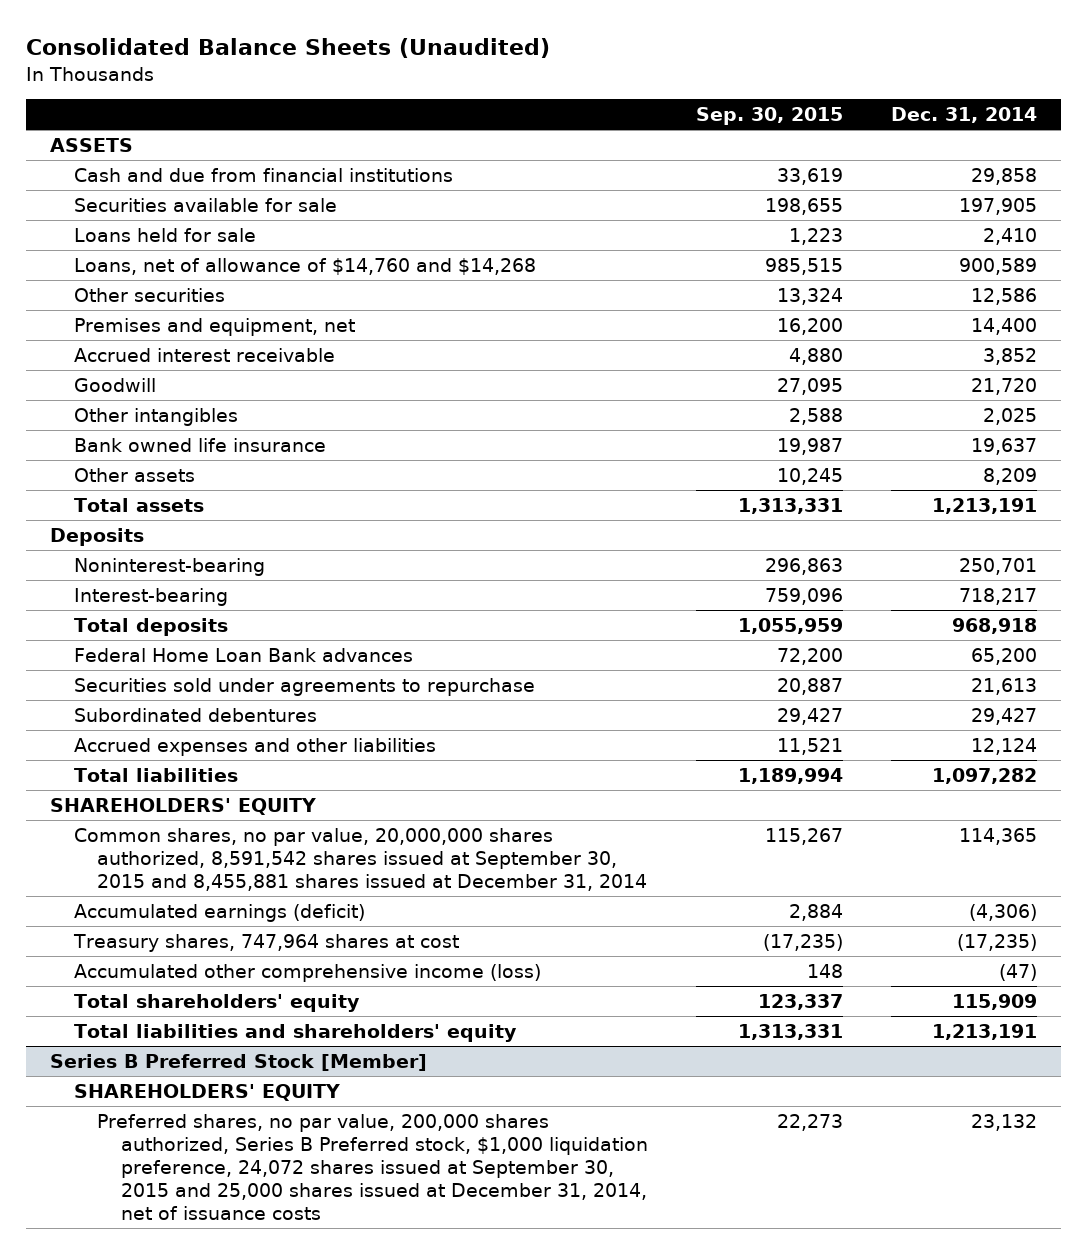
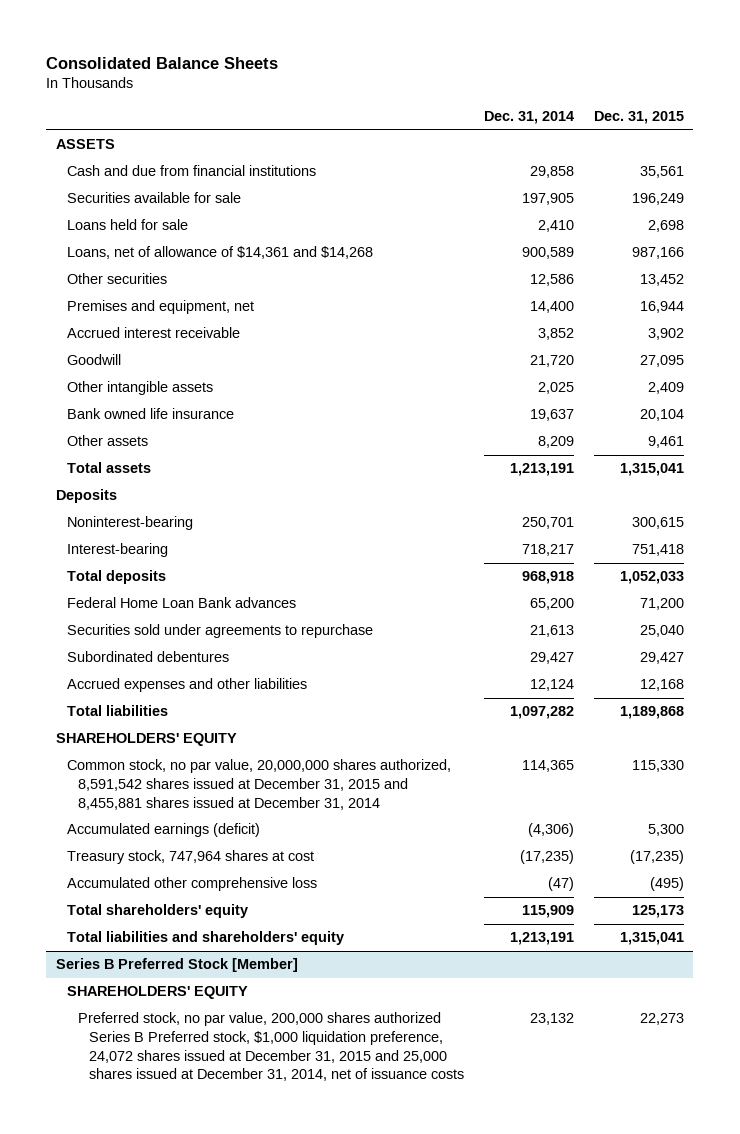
- Consolidated Balance Sheets (Unaudited)
+ Consolidated Balance Sheets
- | Sep. 30, 2015 | Dec. 31, 2014
+ | Dec. 31, 2014 | Dec. 31, 2015
- Loans, net of allowance of $14,760 and $14,268 | 985,515 | 900,589
+ Loans, net of allowance of $14,361 and $14,268 | 900,589 | 987,166
- Other intangibles | 2,588 | 2,025
+ Other intangible assets | 2,025 | 2,409
- Common shares, no par value, 20,000,000 shares authorized, 8,591,542 shares issued at September 30, 2015 and 8,455,881 shares issued at December 31, 2014 | 115,267 | 114,365
+ Common stock, no par value, 20,000,000 shares authorized, 8,591,542 shares issued at December 31, 2015 and 8,455,881 shares issued at December 31, 2014 | 114,365 | 115,330
- Treasury shares, 747,964 shares at cost | (17,235) | (17,235)
- Accumulated other comprehensive income (loss) | 148 | (47)
+ Treasury stock, 747,964 shares at cost | (17,235) | (17,235)
+ Accumulated other comprehensive loss | (47) | (495)
@ Series B Preferred Stock [Member]
- Preferred shares, no par value, 200,000 shares authorized, Series B Preferred stock, $1,000 liquidation preference, 24,072 shares issued at September 30, 2015 and 25,000 shares issued at December 31, 2014, net of issuance costs | 22,273 | 23,132
+ Preferred stock, no par value, 200,000 shares authorized Series B Preferred stock, $1,000 liquidation preference, 24,072 shares issued at December 31, 2015 and 25,000 shares issued at December 31, 2014, net of issuance costs | 23,132 | 22,273

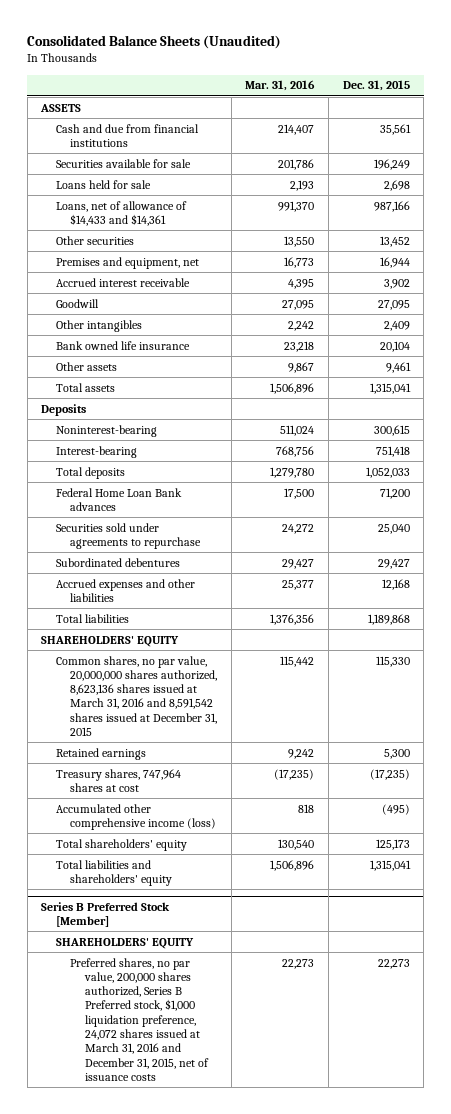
- Consolidated Balance Sheets
+ Consolidated Balance Sheets (Unaudited)
- | Dec. 31, 2014 | Dec. 31, 2015
+ | Mar. 31, 2016 | Dec. 31, 2015
- Loans, net of allowance of $14,361 and $14,268 | 900,589 | 987,166
+ Loans, net of allowance of $14,433 and $14,361 | 991,370 | 987,166
- Other intangible assets | 2,025 | 2,409
+ Other intangibles | 2,242 | 2,409
- Common stock, no par value, 20,000,000 shares authorized, 8,591,542 shares issued at December 31, 2015 and 8,455,881 shares issued at December 31, 2014 | 114,365 | 115,330
- Accumulated earnings (deficit) | (4,306) | 5,300
- Treasury stock, 747,964 shares at cost | (17,235) | (17,235)
- Accumulated other comprehensive loss | (47) | (495)
+ Common shares, no par value, 20,000,000 shares authorized, 8,623,136 shares issued at March 31, 2016 and 8,591,542 shares issued at December 31, 2015 | 115,442 | 115,330
+ Retained earnings | 9,242 | 5,300
+ Treasury shares, 747,964 shares at cost | (17,235) | (17,235)
+ Accumulated other comprehensive income (loss) | 818 | (495)
@ Series B Preferred Stock [Member]
- Preferred stock, no par value, 200,000 shares authorized Series B Preferred stock, $1,000 liquidation preference, 24,072 shares issued at December 31, 2015 and 25,000 shares issued at December 31, 2014, net of issuance costs | 23,132 | 22,273
+ Preferred shares, no par value, 200,000 shares authorized, Series B Preferred stock, $1,000 liquidation preference, 24,072 shares issued at March 31, 2016 and December 31, 2015, net of issuance costs | 22,273 | 22,273

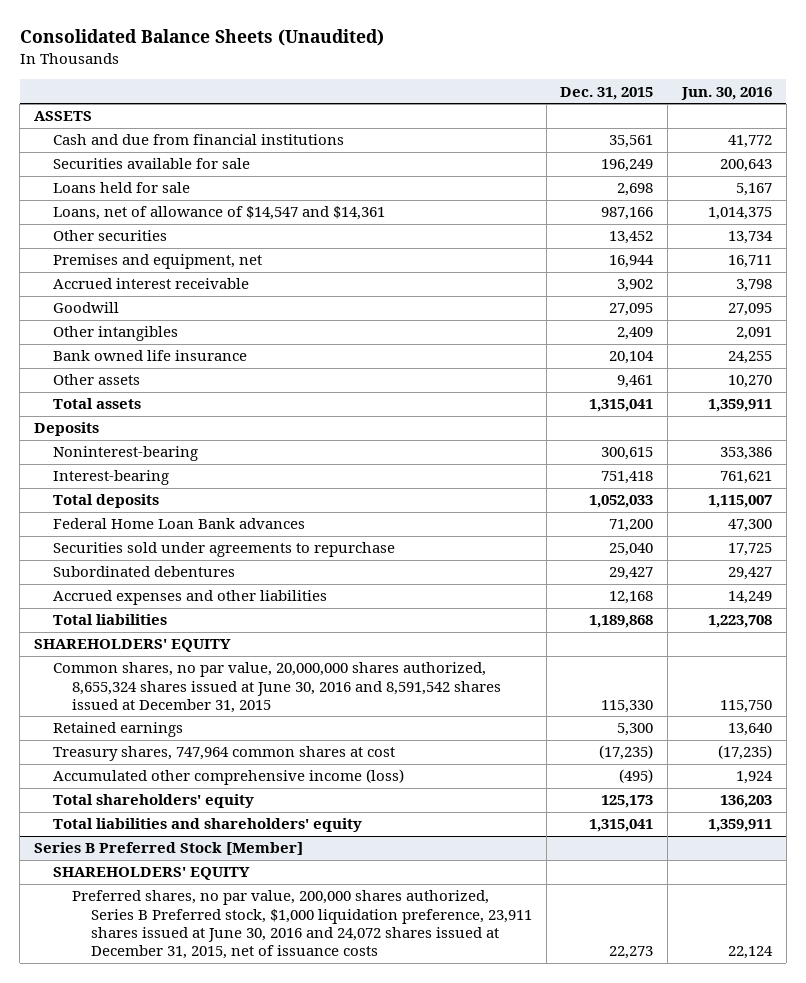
- | Mar. 31, 2016 | Dec. 31, 2015
+ | Dec. 31, 2015 | Jun. 30, 2016
- Loans, net of allowance of $14,433 and $14,361 | 991,370 | 987,166
+ Loans, net of allowance of $14,547 and $14,361 | 987,166 | 1,014,375
- Common shares, no par value, 20,000,000 shares authorized, 8,623,136 shares issued at March 31, 2016 and 8,591,542 shares issued at December 31, 2015 | 115,442 | 115,330
+ Common shares, no par value, 20,000,000 shares authorized, 8,655,324 shares issued at June 30, 2016 and 8,591,542 shares issued at December 31, 2015 | 115,330 | 115,750
- Treasury shares, 747,964 shares at cost | (17,235) | (17,235)
+ Treasury shares, 747,964 common shares at cost | (17,235) | (17,235)
@ Series B Preferred Stock [Member]
- Preferred shares, no par value, 200,000 shares authorized, Series B Preferred stock, $1,000 liquidation preference, 24,072 shares issued at March 31, 2016 and December 31, 2015, net of issuance costs | 22,273 | 22,273
+ Preferred shares, no par value, 200,000 shares authorized, Series B Preferred stock, $1,000 liquidation preference, 23,911 shares issued at June 30, 2016 and 24,072 shares issued at December 31, 2015, net of issuance costs | 22,273 | 22,124

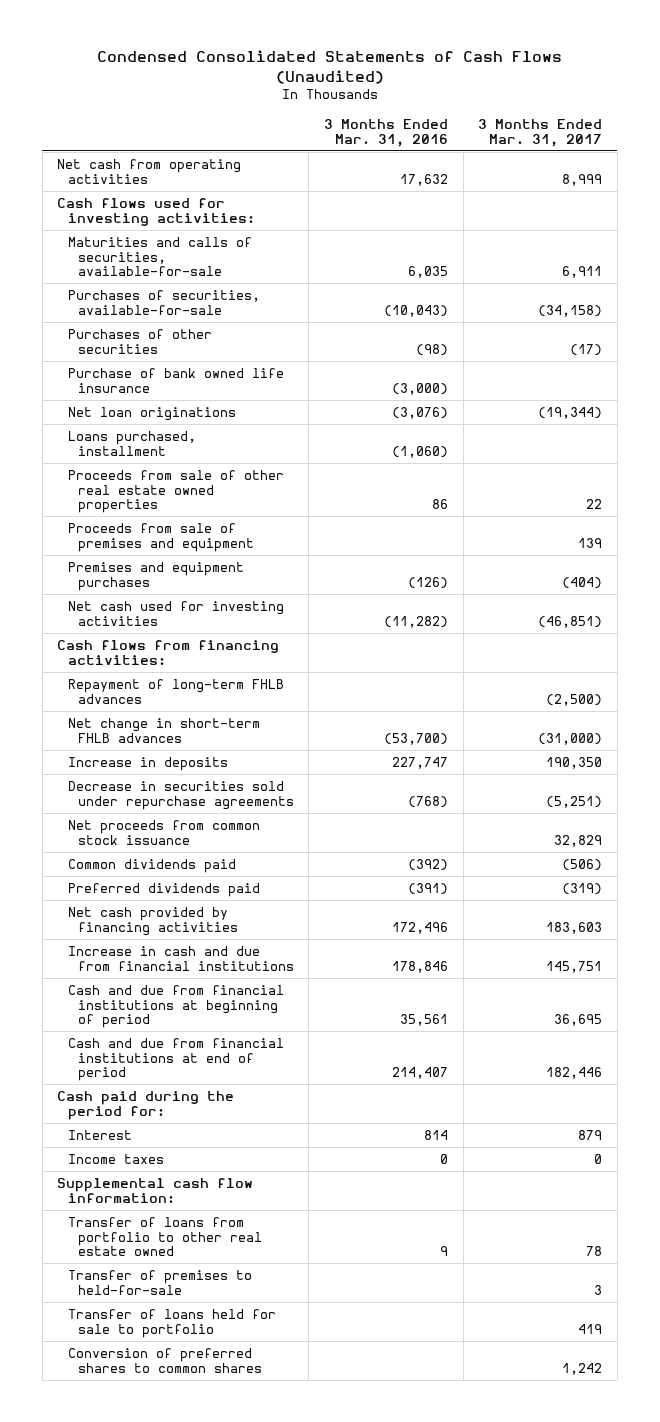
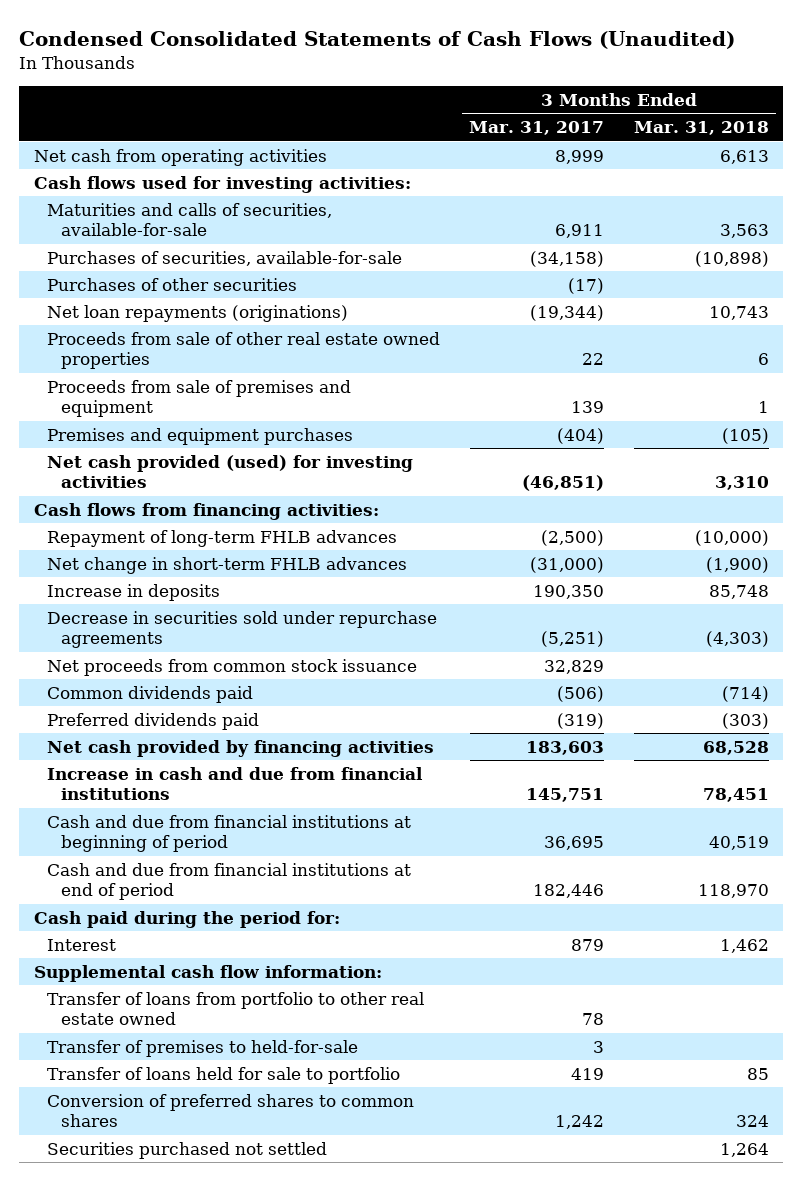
- | 3 Months Ended Mar. 31, 2016 | 3 Months Ended Mar. 31, 2017
+ | 3 Months Ended Mar. 31, 2017 | 3 Months Ended Mar. 31, 2018
- Purchase of bank owned life insurance | (3,000) |
- Net loan originations | (3,076) | (19,344)
- Loans purchased, installment | (1,060) |
+ Net loan repayments (originations) | (19,344) | 10,743
- Net cash used for investing activities | (11,282) | (46,851)
+ Net cash provided (used) for investing activities | (46,851) | 3,310
- Income taxes | 0 | 0
+ Securities purchased not settled | | 1,264

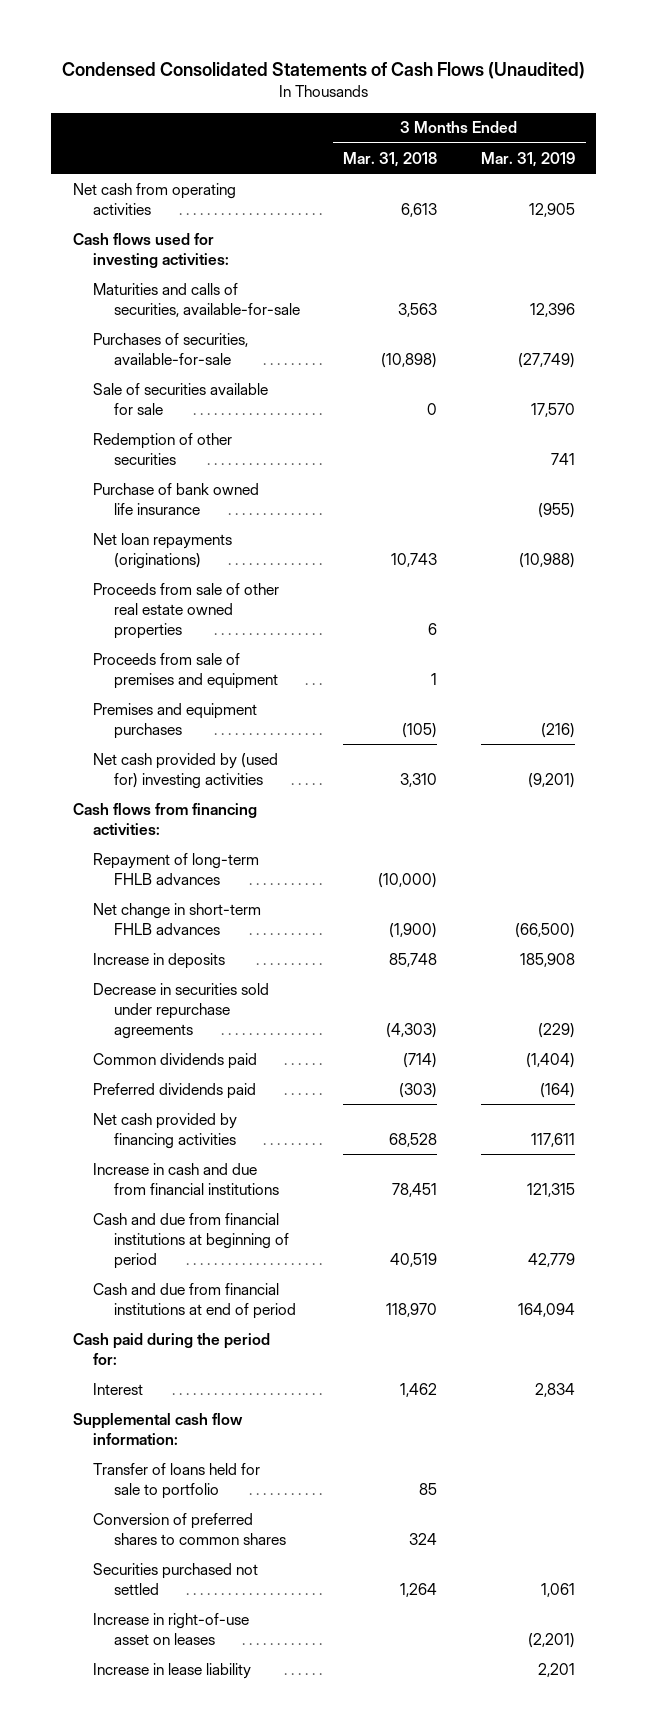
- | 3 Months Ended Mar. 31, 2017 | 3 Months Ended Mar. 31, 2018
+ | 3 Months Ended Mar. 31, 2018 | 3 Months Ended Mar. 31, 2019
- Purchases of other securities | (17) |
+ Sale of securities available for sale | 0 | 17,570
+ Redemption of other securities | | 741
+ Purchase of bank owned life insurance | | (955)
- Net cash provided (used) for investing activities | (46,851) | 3,310
+ Net cash provided by (used for) investing activities | 3,310 | (9,201)
- Net proceeds from common stock issuance | 32,829 |
- Transfer of loans from portfolio to other real estate owned | 78 |
- Transfer of premises to held-for-sale | 3 |
+ Increase in right-of-use asset on leases | | (2,201)
+ Increase in lease liability | | 2,201

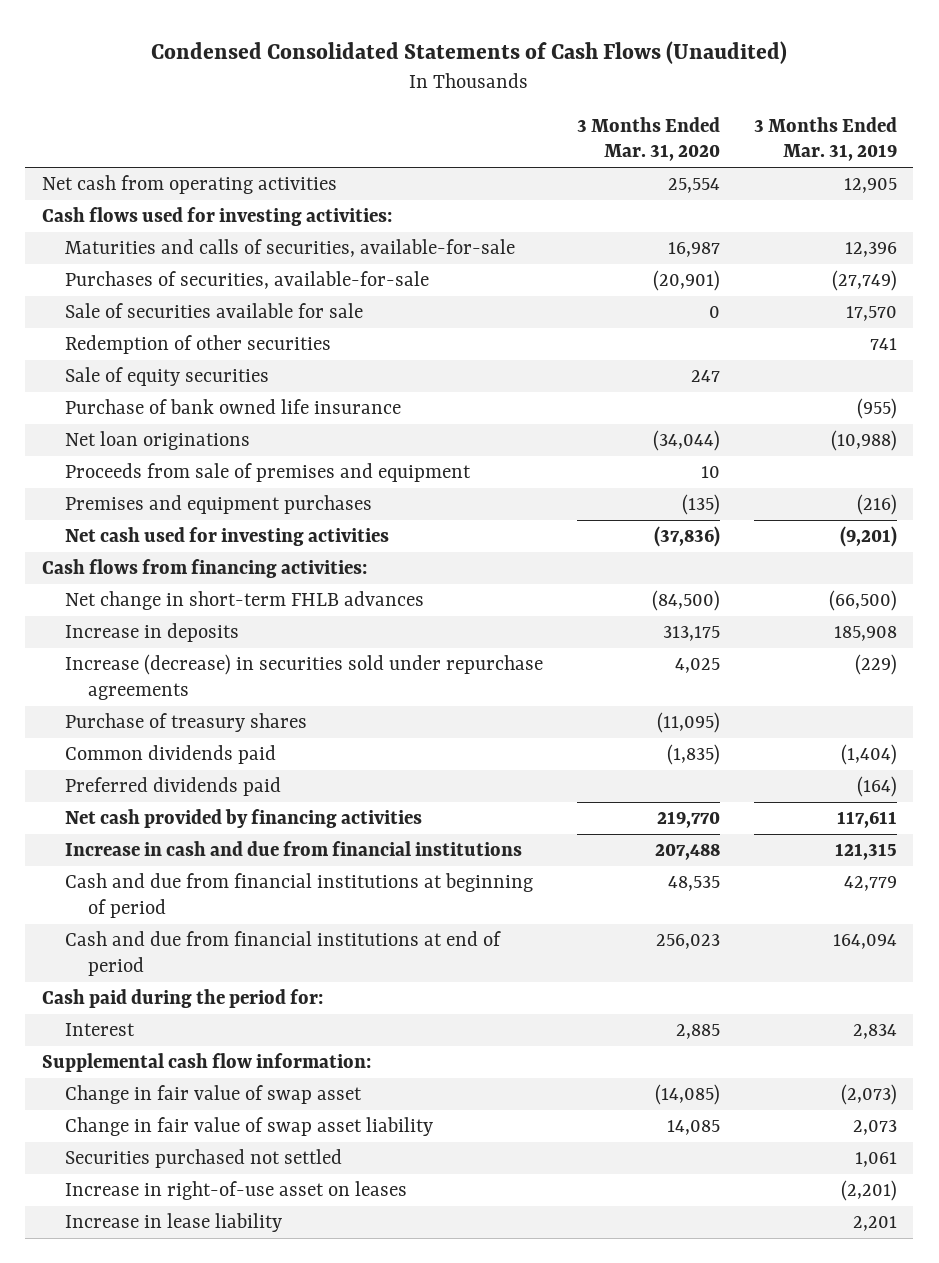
- | 3 Months Ended Mar. 31, 2018 | 3 Months Ended Mar. 31, 2019
+ | 3 Months Ended Mar. 31, 2020 | 3 Months Ended Mar. 31, 2019
+ Sale of equity securities | 247 |
- Net loan repayments (originations) | 10,743 | (10,988)
- Proceeds from sale of other real estate owned properties | 6 |
+ Net loan originations | (34,044) | (10,988)
- Net cash provided by (used for) investing activities | 3,310 | (9,201)
+ Net cash used for investing activities | (37,836) | (9,201)
- Repayment of long-term FHLB advances | (10,000) |
- Decrease in securities sold under repurchase agreements | (4,303) | (229)
+ Increase (decrease) in securities sold under repurchase agreements | 4,025 | (229)
+ Purchase of treasury shares | (11,095) |
- Transfer of loans held for sale to portfolio | 85 |
- Conversion of preferred shares to common shares | 324 |
+ Change in fair value of swap asset | (14,085) | (2,073)
+ Change in fair value of swap asset liability | 14,085 | 2,073

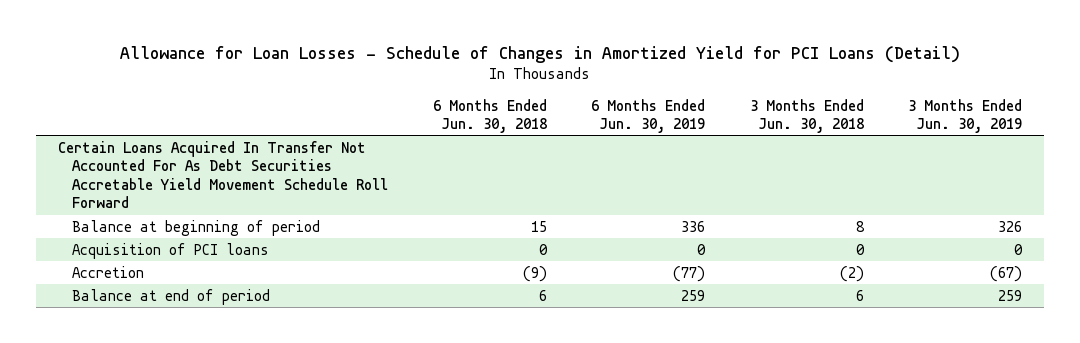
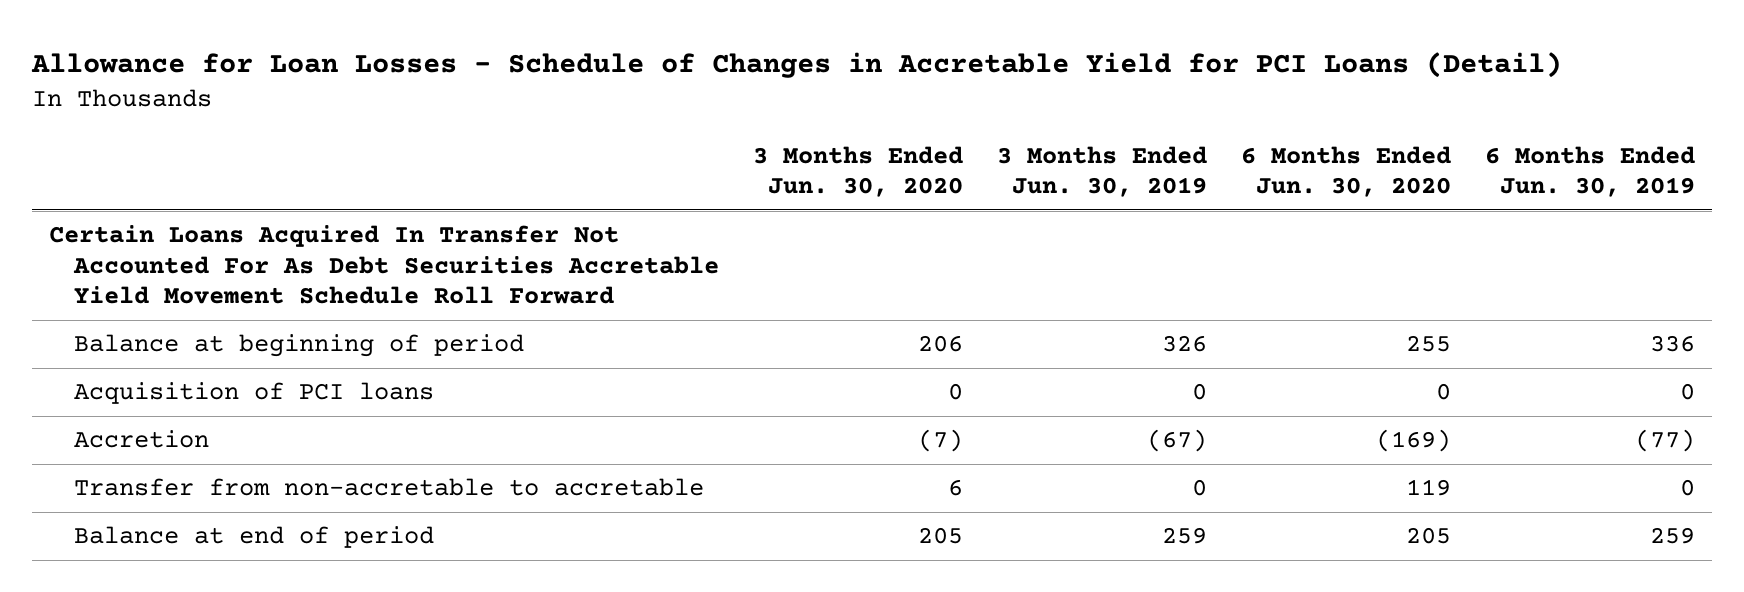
- Allowance for Loan Losses - Schedule of Changes in Amortized Yield for PCI Loans (Detail)
+ Allowance for Loan Losses - Schedule of Changes in Accretable Yield for PCI Loans (Detail)
- | 6 Months Ended Jun. 30, 2018 | 6 Months Ended Jun. 30, 2019 | 3 Months Ended Jun. 30, 2018 | 3 Months Ended Jun. 30, 2019
+ | 3 Months Ended Jun. 30, 2020 | 3 Months Ended Jun. 30, 2019 | 6 Months Ended Jun. 30, 2020 | 6 Months Ended Jun. 30, 2019
+ Transfer from non-accretable to accretable | 6 | 0 | 119 | 0

